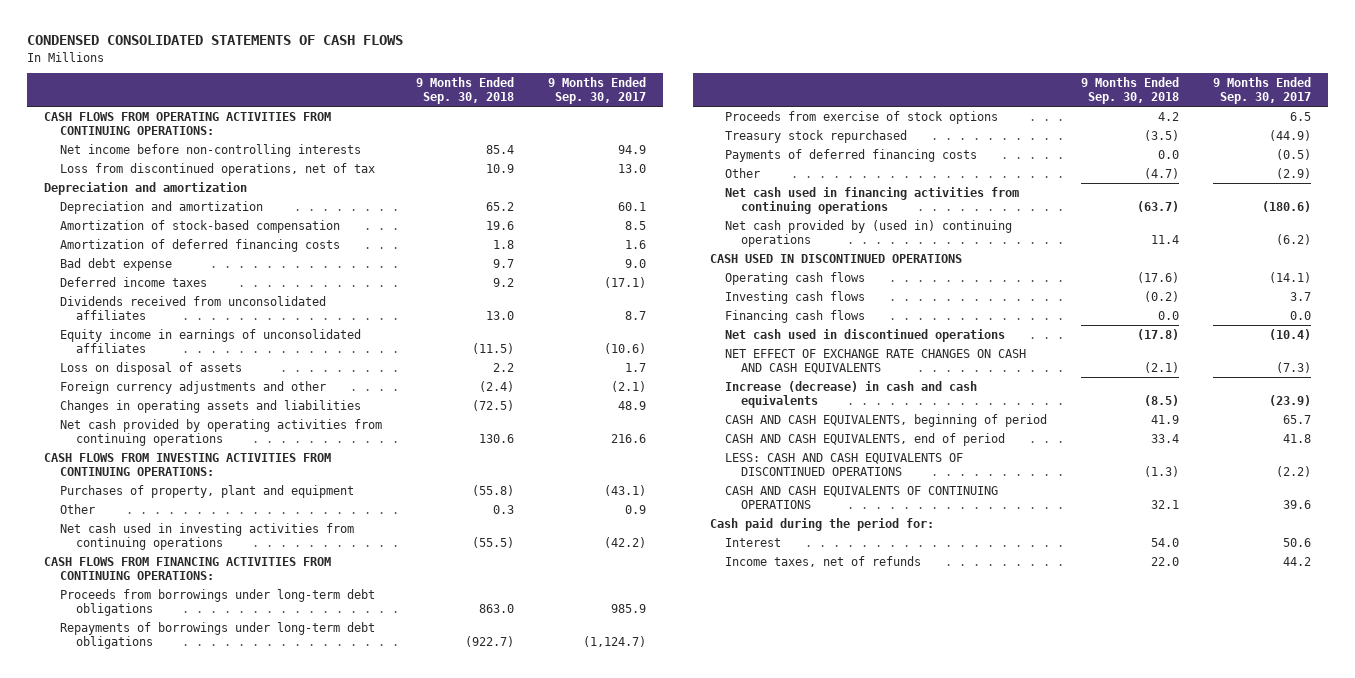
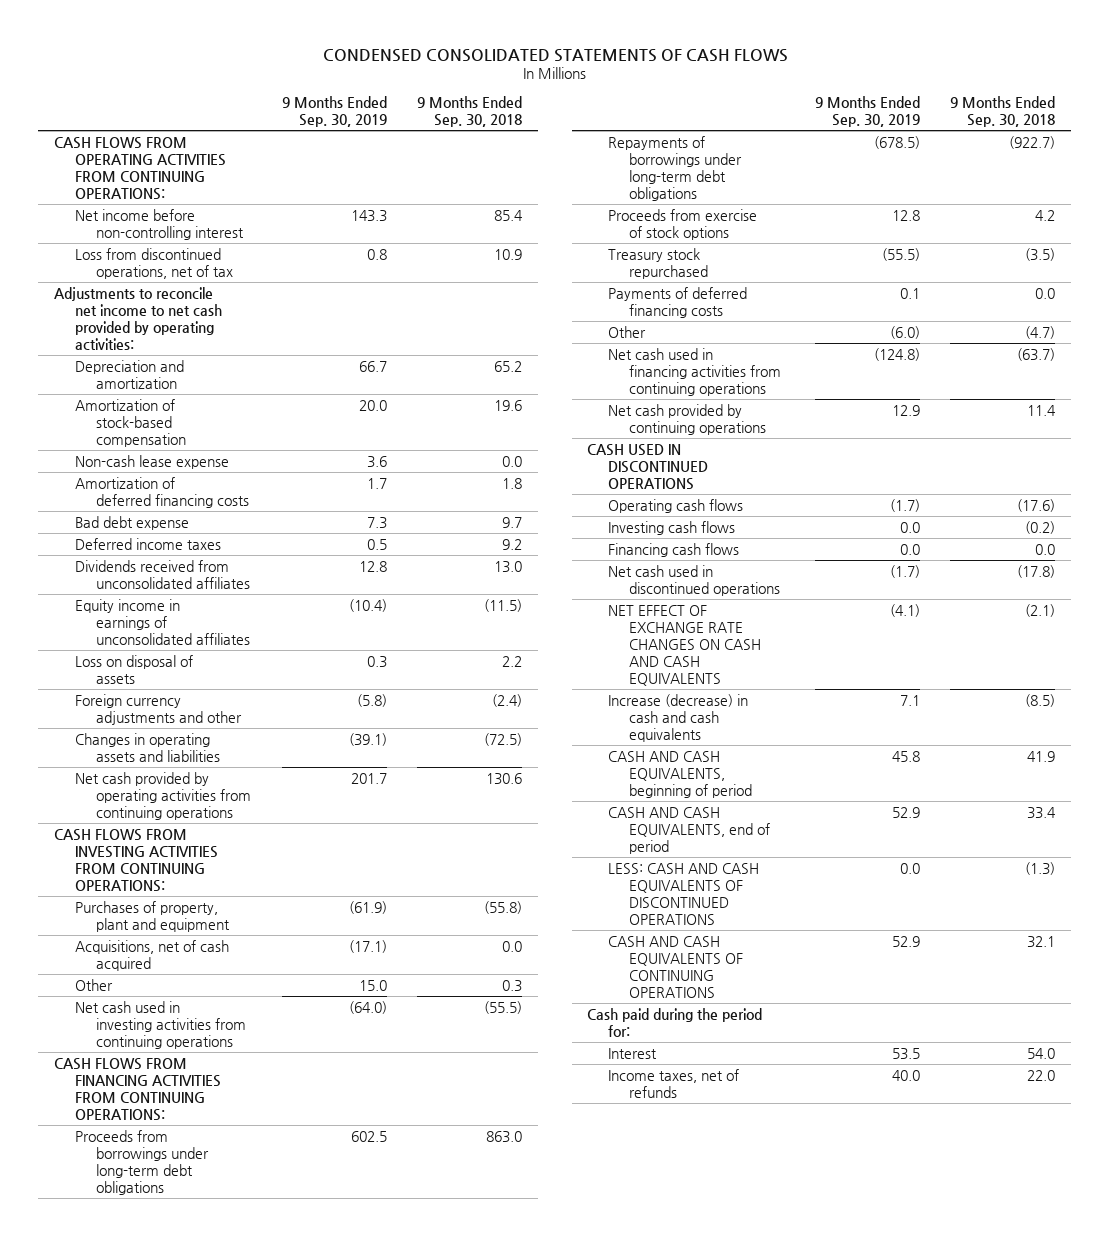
- | 9 Months Ended Sep. 30, 2018 | 9 Months Ended Sep. 30, 2017
+ | 9 Months Ended Sep. 30, 2019 | 9 Months Ended Sep. 30, 2018
- Net income before non-controlling interests | 85.4 | 94.9
+ Net income before non-controlling interest | 143.3 | 85.4
- Depreciation and amortization
+ Adjustments to reconcile net income to net cash provided by operating activities:
+ Non-cash lease expense | 3.6 | 0.0
+ Acquisitions, net of cash acquired | (17.1) | 0.0
- Net cash provided by (used in) continuing operations | 11.4 | (6.2)
+ Net cash provided by continuing operations | 12.9 | 11.4

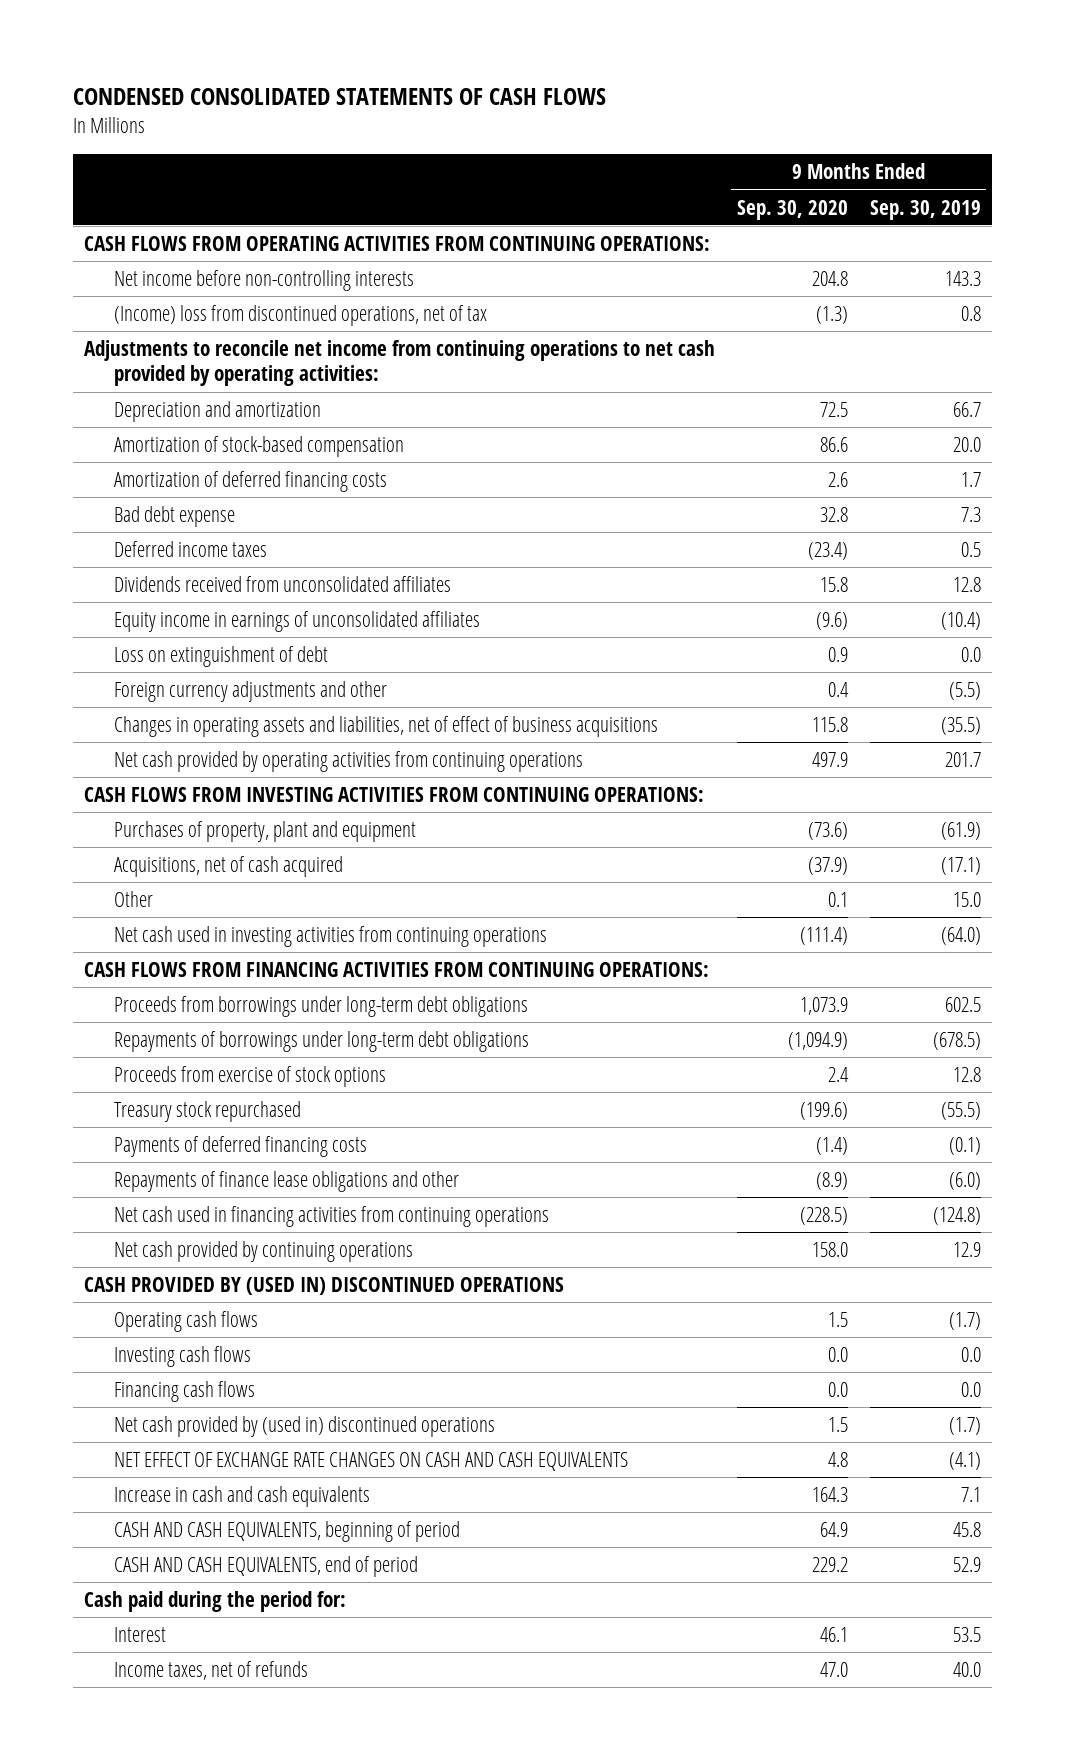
- | 9 Months Ended Sep. 30, 2019 | 9 Months Ended Sep. 30, 2018
+ | 9 Months Ended Sep. 30, 2020 | 9 Months Ended Sep. 30, 2019
- Net income before non-controlling interest | 143.3 | 85.4
- Loss from discontinued operations, net of tax | 0.8 | 10.9
- Adjustments to reconcile net income to net cash provided by operating activities:
+ Net income before non-controlling interests | 204.8 | 143.3
+ (Income) loss from discontinued operations, net of tax | (1.3) | 0.8
+ Adjustments to reconcile net income from continuing operations to net cash provided by operating activities:
- Non-cash lease expense | 3.6 | 0.0
- Loss on disposal of assets | 0.3 | 2.2
- Foreign currency adjustments and other | (5.8) | (2.4)
- Changes in operating assets and liabilities | (39.1) | (72.5)
+ Loss on extinguishment of debt | 0.9 | 0.0
+ Foreign currency adjustments and other | 0.4 | (5.5)
+ Changes in operating assets and liabilities, net of effect of business acquisitions | 115.8 | (35.5)
- Payments of deferred financing costs | 0.1 | 0.0
- Other | (6.0) | (4.7)
+ Payments of deferred financing costs | (1.4) | (0.1)
+ Repayments of finance lease obligations and other | (8.9) | (6.0)
- CASH USED IN DISCONTINUED OPERATIONS
+ CASH PROVIDED BY (USED IN) DISCONTINUED OPERATIONS
- Net cash used in discontinued operations | (1.7) | (17.8)
+ Net cash provided by (used in) discontinued operations | 1.5 | (1.7)
- Increase (decrease) in cash and cash equivalents | 7.1 | (8.5)
+ Increase in cash and cash equivalents | 164.3 | 7.1
- LESS: CASH AND CASH EQUIVALENTS OF DISCONTINUED OPERATIONS | 0.0 | (1.3)
- CASH AND CASH EQUIVALENTS OF CONTINUING OPERATIONS | 52.9 | 32.1

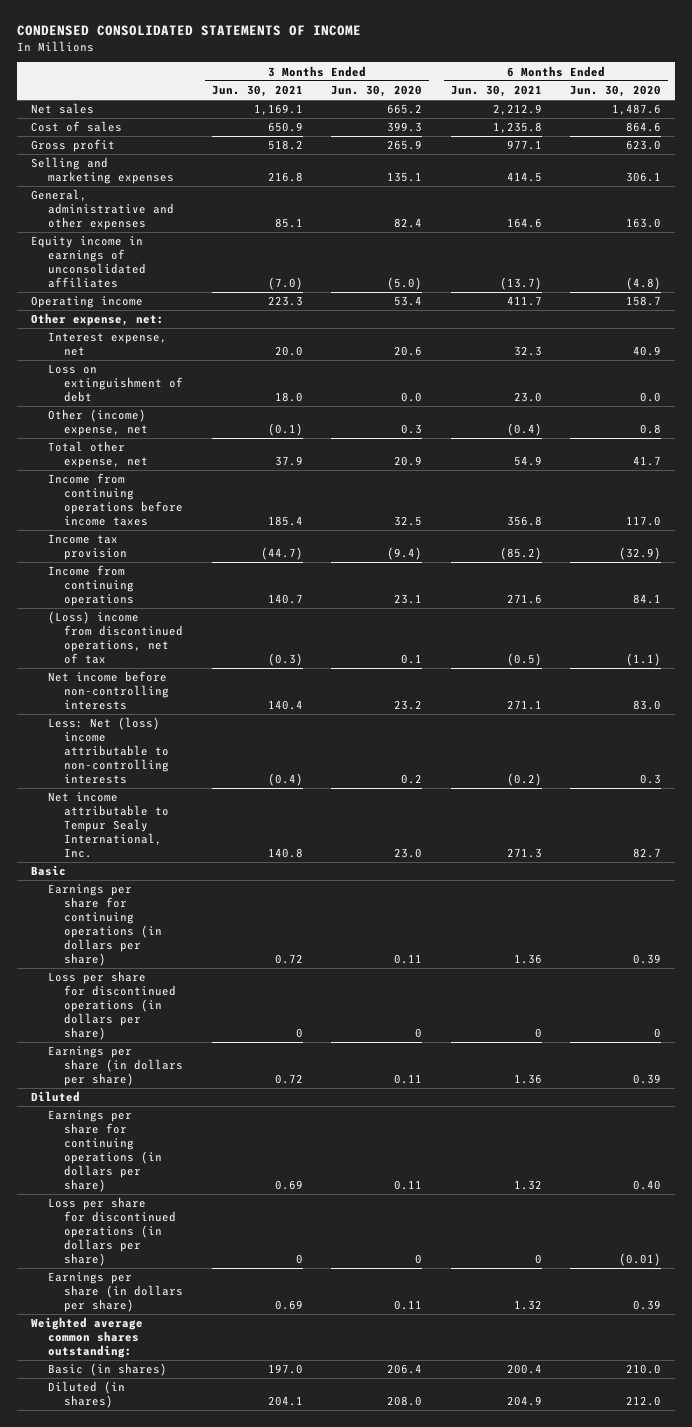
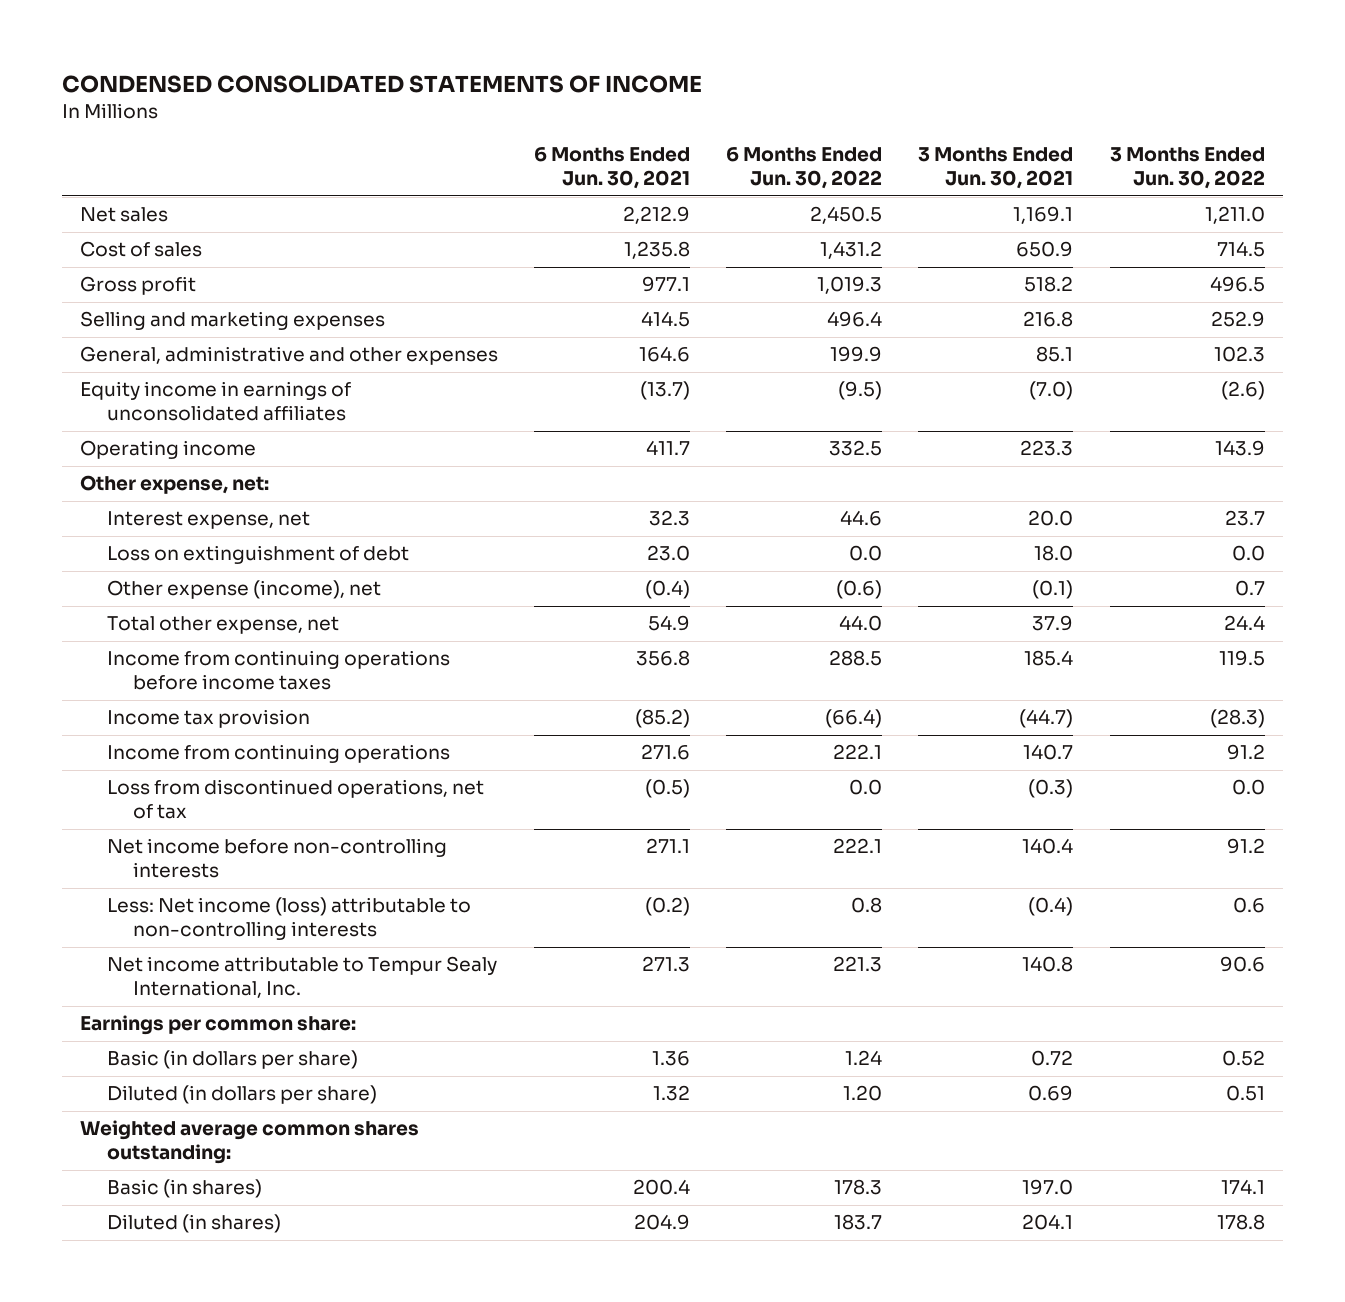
- | 3 Months Ended Jun. 30, 2021 | 3 Months Ended Jun. 30, 2020 | 6 Months Ended Jun. 30, 2021 | 6 Months Ended Jun. 30, 2020
+ | 6 Months Ended Jun. 30, 2021 | 6 Months Ended Jun. 30, 2022 | 3 Months Ended Jun. 30, 2021 | 3 Months Ended Jun. 30, 2022
- Other (income) expense, net | (0.1) | 0.3 | (0.4) | 0.8
+ Other expense (income), net | (0.4) | (0.6) | (0.1) | 0.7
- (Loss) income from discontinued operations, net of tax | (0.3) | 0.1 | (0.5) | (1.1)
+ Loss from discontinued operations, net of tax | (0.5) | 0.0 | (0.3) | 0.0
- Less: Net (loss) income attributable to non-controlling interests | (0.4) | 0.2 | (0.2) | 0.3
+ Less: Net income (loss) attributable to non-controlling interests | (0.2) | 0.8 | (0.4) | 0.6
- Basic
- Earnings per share for continuing operations (in dollars per share) | 0.72 | 0.11 | 1.36 | 0.39
- Loss per share for discontinued operations (in dollars per share) | 0 | 0 | 0 | 0
- Earnings per share (in dollars per share) | 0.72 | 0.11 | 1.36 | 0.39
- Diluted
- Earnings per share for continuing operations (in dollars per share) | 0.69 | 0.11 | 1.32 | 0.40
- Loss per share for discontinued operations (in dollars per share) | 0 | 0 | 0 | (0.01)
- Earnings per share (in dollars per share) | 0.69 | 0.11 | 1.32 | 0.39
+ Earnings per common share:
+ Basic (in dollars per share) | 1.36 | 1.24 | 0.72 | 0.52
+ Diluted (in dollars per share) | 1.32 | 1.20 | 0.69 | 0.51

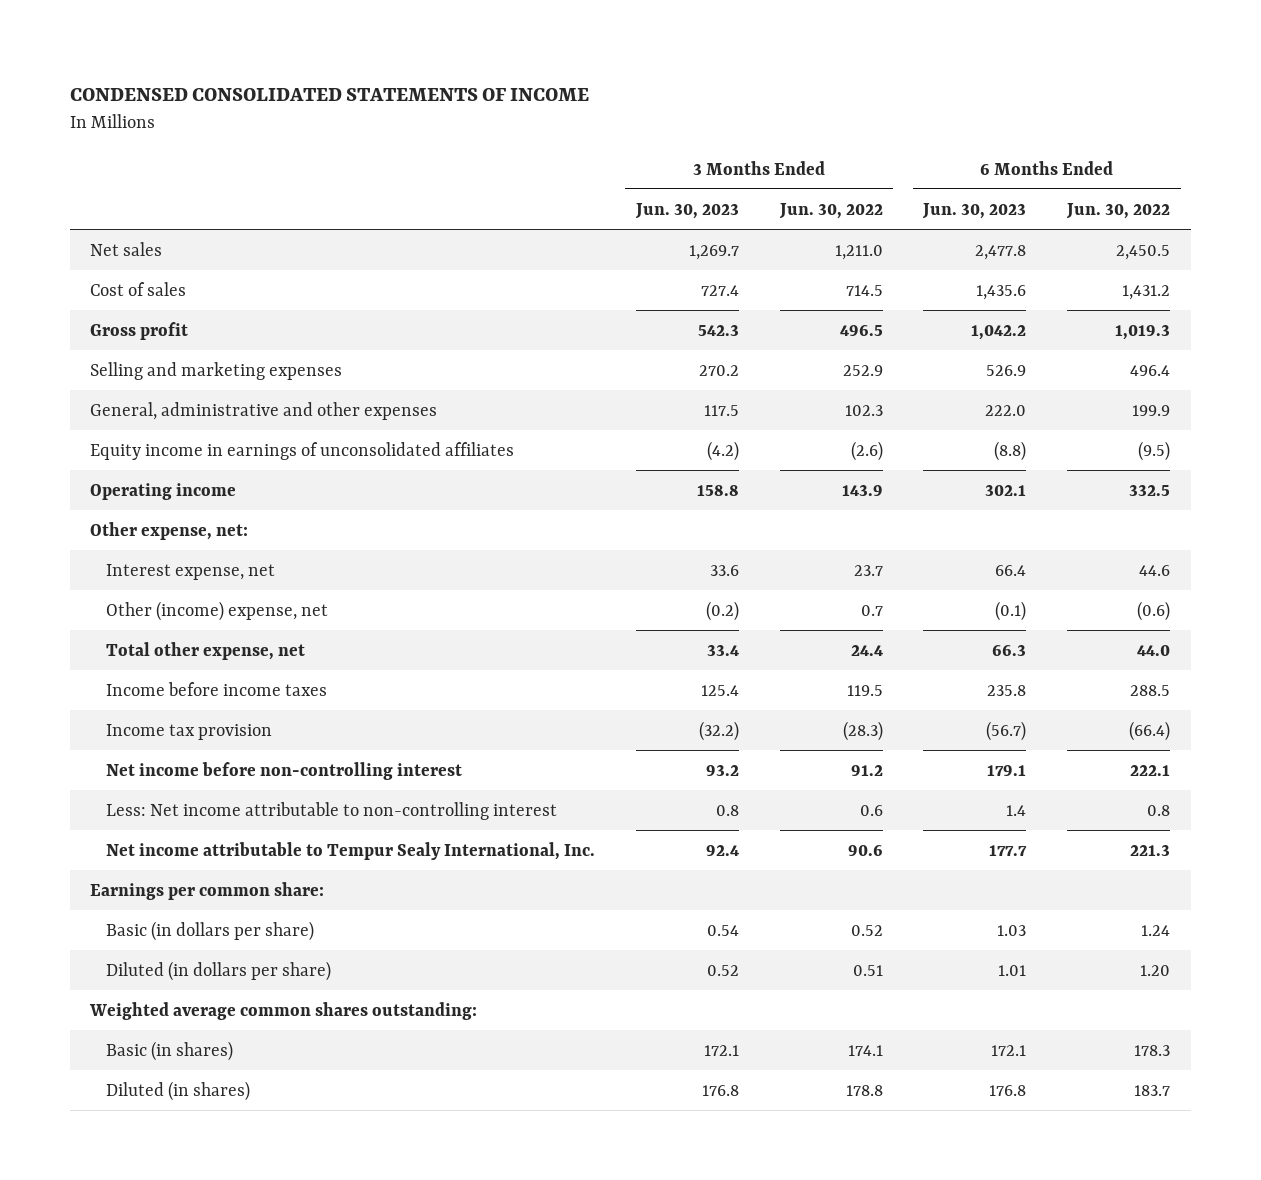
- | 6 Months Ended Jun. 30, 2021 | 6 Months Ended Jun. 30, 2022 | 3 Months Ended Jun. 30, 2021 | 3 Months Ended Jun. 30, 2022
+ | 3 Months Ended Jun. 30, 2023 | 3 Months Ended Jun. 30, 2022 | 6 Months Ended Jun. 30, 2023 | 6 Months Ended Jun. 30, 2022
- Loss on extinguishment of debt | 23.0 | 0.0 | 18.0 | 0.0
- Other expense (income), net | (0.4) | (0.6) | (0.1) | 0.7
+ Other (income) expense, net | (0.2) | 0.7 | (0.1) | (0.6)
- Income from continuing operations before income taxes | 356.8 | 288.5 | 185.4 | 119.5
+ Income before income taxes | 125.4 | 119.5 | 235.8 | 288.5
- Income from continuing operations | 271.6 | 222.1 | 140.7 | 91.2
- Loss from discontinued operations, net of tax | (0.5) | 0.0 | (0.3) | 0.0
- Net income before non-controlling interests | 271.1 | 222.1 | 140.4 | 91.2
- Less: Net income (loss) attributable to non-controlling interests | (0.2) | 0.8 | (0.4) | 0.6
+ Net income before non-controlling interest | 93.2 | 91.2 | 179.1 | 222.1
+ Less: Net income attributable to non-controlling interest | 0.8 | 0.6 | 1.4 | 0.8

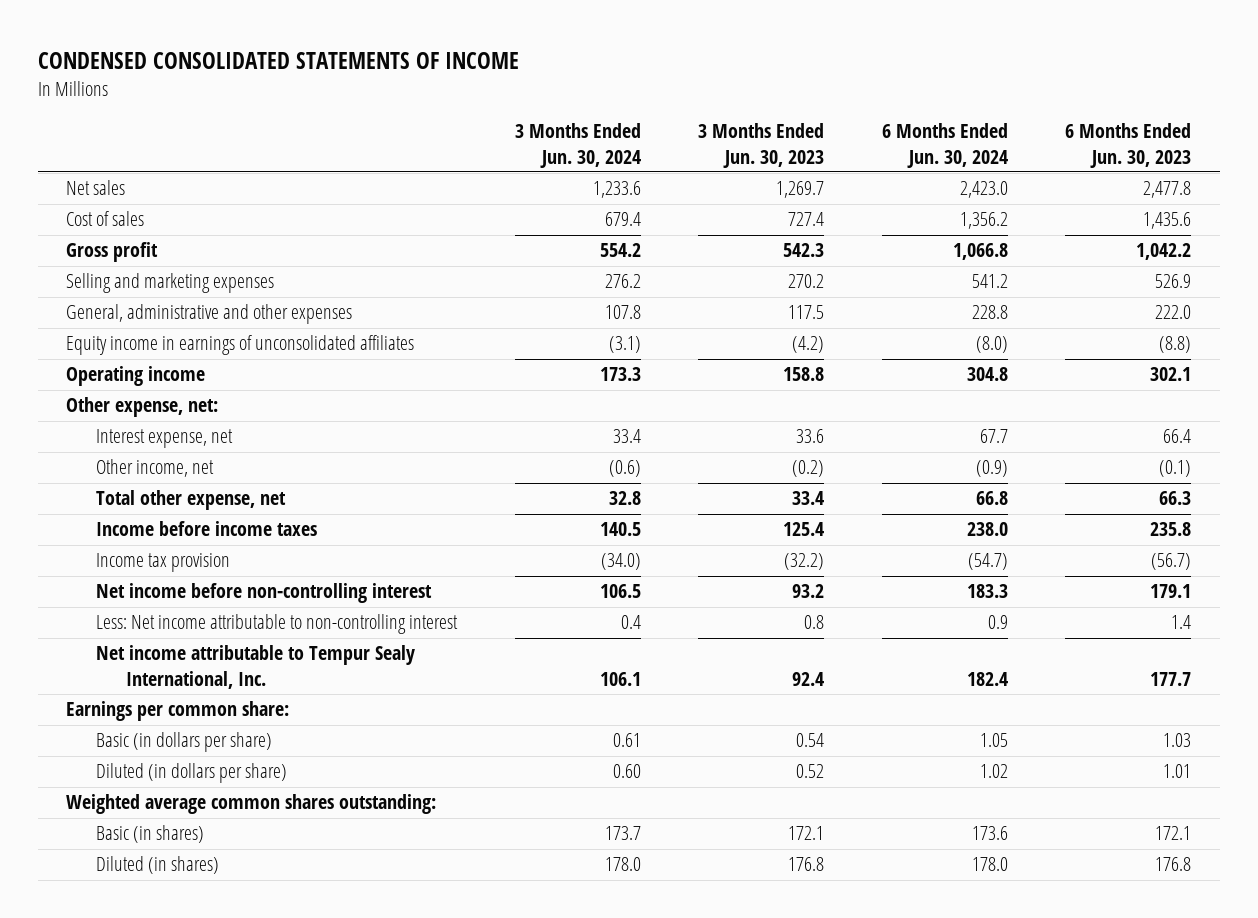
- | 3 Months Ended Jun. 30, 2023 | 3 Months Ended Jun. 30, 2022 | 6 Months Ended Jun. 30, 2023 | 6 Months Ended Jun. 30, 2022
+ | 3 Months Ended Jun. 30, 2024 | 3 Months Ended Jun. 30, 2023 | 6 Months Ended Jun. 30, 2024 | 6 Months Ended Jun. 30, 2023
- Other (income) expense, net | (0.2) | 0.7 | (0.1) | (0.6)
+ Other income, net | (0.6) | (0.2) | (0.9) | (0.1)

